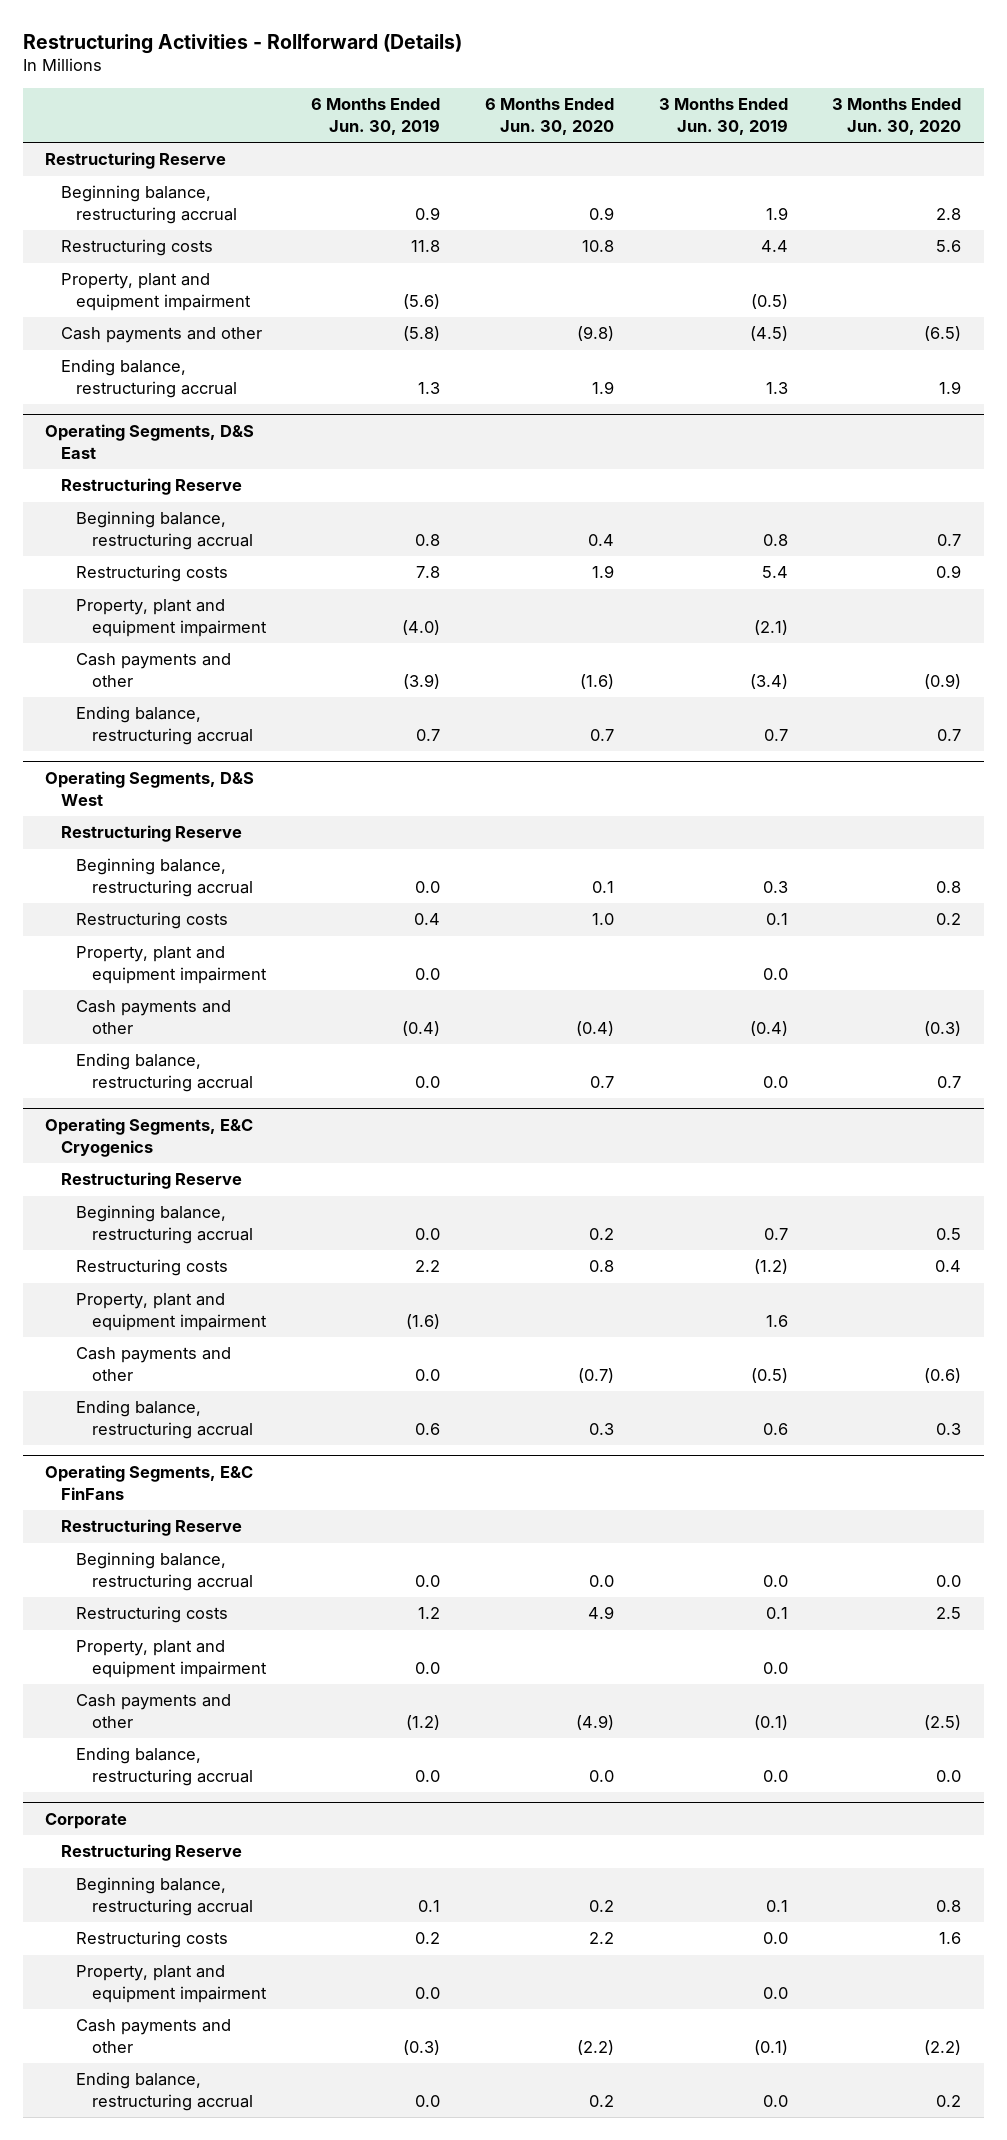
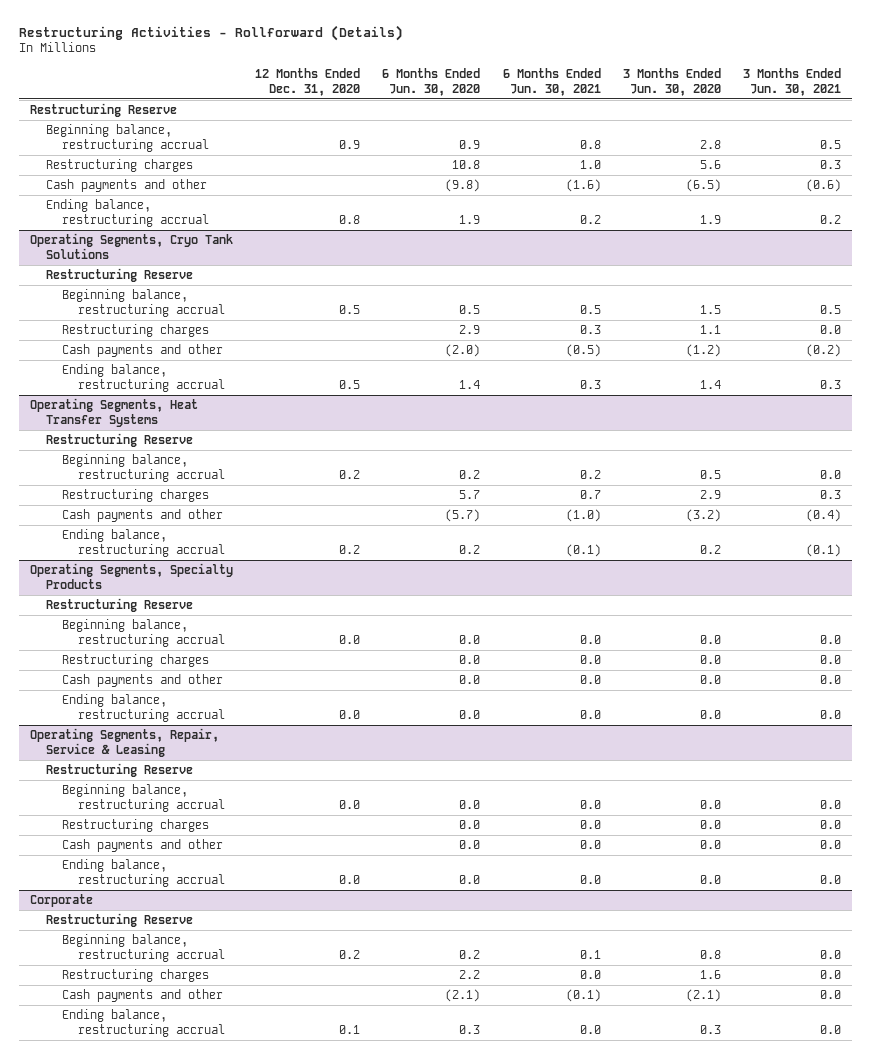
- | 6 Months Ended Jun. 30, 2019 | 6 Months Ended Jun. 30, 2020 | 3 Months Ended Jun. 30, 2019 | 3 Months Ended Jun. 30, 2020
+ | 12 Months Ended Dec. 31, 2020 | 6 Months Ended Jun. 30, 2020 | 6 Months Ended Jun. 30, 2021 | 3 Months Ended Jun. 30, 2020 | 3 Months Ended Jun. 30, 2021
- Restructuring costs | 11.8 | 10.8 | 4.4 | 5.6
- Property, plant and equipment impairment | (5.6) | | (0.5) |
+ Restructuring charges | | 10.8 | 1.0 | 5.6 | 0.3
- Operating Segments, D&S East
- Restructuring Reserve
- Beginning balance, restructuring accrual | 0.8 | 0.4 | 0.8 | 0.7
- Restructuring costs | 7.8 | 1.9 | 5.4 | 0.9
- Property, plant and equipment impairment | (4.0) | | (2.1) |
- Cash payments and other | (3.9) | (1.6) | (3.4) | (0.9)
- Ending balance, restructuring accrual | 0.7 | 0.7 | 0.7 | 0.7
- Operating Segments, D&S West
+ Operating Segments, Cryo Tank Solutions
- Beginning balance, restructuring accrual | 0.0 | 0.1 | 0.3 | 0.8
- Restructuring costs | 0.4 | 1.0 | 0.1 | 0.2
- Property, plant and equipment impairment | 0.0 | | 0.0 |
- Cash payments and other | (0.4) | (0.4) | (0.4) | (0.3)
- Ending balance, restructuring accrual | 0.0 | 0.7 | 0.0 | 0.7
- Operating Segments, E&C Cryogenics
+ Beginning balance, restructuring accrual | 0.5 | 0.5 | 0.5 | 1.5 | 0.5
+ Restructuring charges | | 2.9 | 0.3 | 1.1 | 0.0
+ Cash payments and other | | (2.0) | (0.5) | (1.2) | (0.2)
+ Ending balance, restructuring accrual | 0.5 | 1.4 | 0.3 | 1.4 | 0.3
+ Operating Segments, Heat Transfer Systems
- Restructuring costs | 2.2 | 0.8 | (1.2) | 0.4
- Property, plant and equipment impairment | (1.6) | | 1.6 |
- Cash payments and other | 0.0 | (0.7) | (0.5) | (0.6)
- Ending balance, restructuring accrual | 0.6 | 0.3 | 0.6 | 0.3
- Operating Segments, E&C FinFans
+ Restructuring charges | | 5.7 | 0.7 | 2.9 | 0.3
+ Cash payments and other | | (5.7) | (1.0) | (3.2) | (0.4)
+ Ending balance, restructuring accrual | 0.2 | 0.2 | (0.1) | 0.2 | (0.1)
+ Operating Segments, Specialty Products
- Restructuring costs | 1.2 | 4.9 | 0.1 | 2.5
- Property, plant and equipment impairment | 0.0 | | 0.0 |
- Cash payments and other | (1.2) | (4.9) | (0.1) | (2.5)
+ Restructuring charges | | 0.0 | 0.0 | 0.0 | 0.0
+ Cash payments and other | | 0.0 | 0.0 | 0.0 | 0.0
+ Operating Segments, Repair, Service & Leasing
+ Restructuring Reserve
+ Beginning balance, restructuring accrual | 0.0 | 0.0 | 0.0 | 0.0 | 0.0
+ Restructuring charges | | 0.0 | 0.0 | 0.0 | 0.0
+ Cash payments and other | | 0.0 | 0.0 | 0.0 | 0.0
+ Ending balance, restructuring accrual | 0.0 | 0.0 | 0.0 | 0.0 | 0.0
@ Corporate
- Restructuring costs | 0.2 | 2.2 | 0.0 | 1.6
- Property, plant and equipment impairment | 0.0 | | 0.0 |
- Cash payments and other | (0.3) | (2.2) | (0.1) | (2.2)
- Ending balance, restructuring accrual | 0.0 | 0.2 | 0.0 | 0.2
+ Restructuring charges | | 2.2 | 0.0 | 1.6 | 0.0
+ Cash payments and other | | (2.1) | (0.1) | (2.1) | 0.0
+ Ending balance, restructuring accrual | 0.1 | 0.3 | 0.0 | 0.3 | 0.0

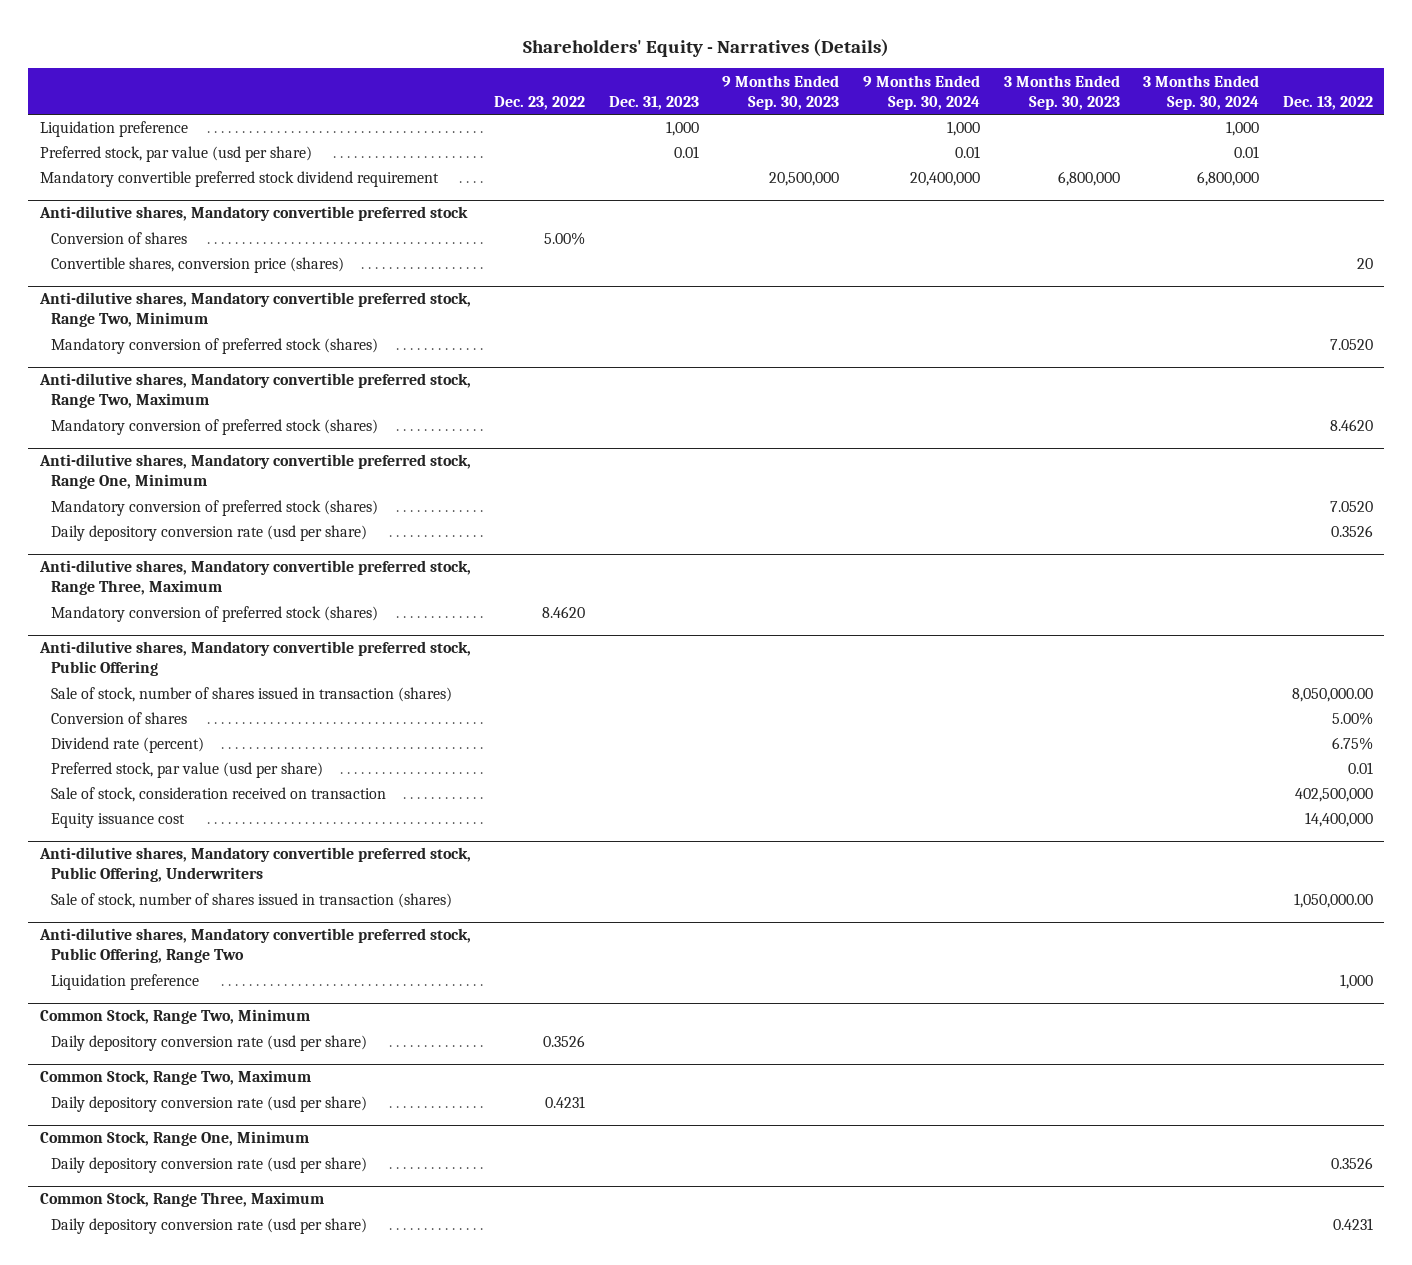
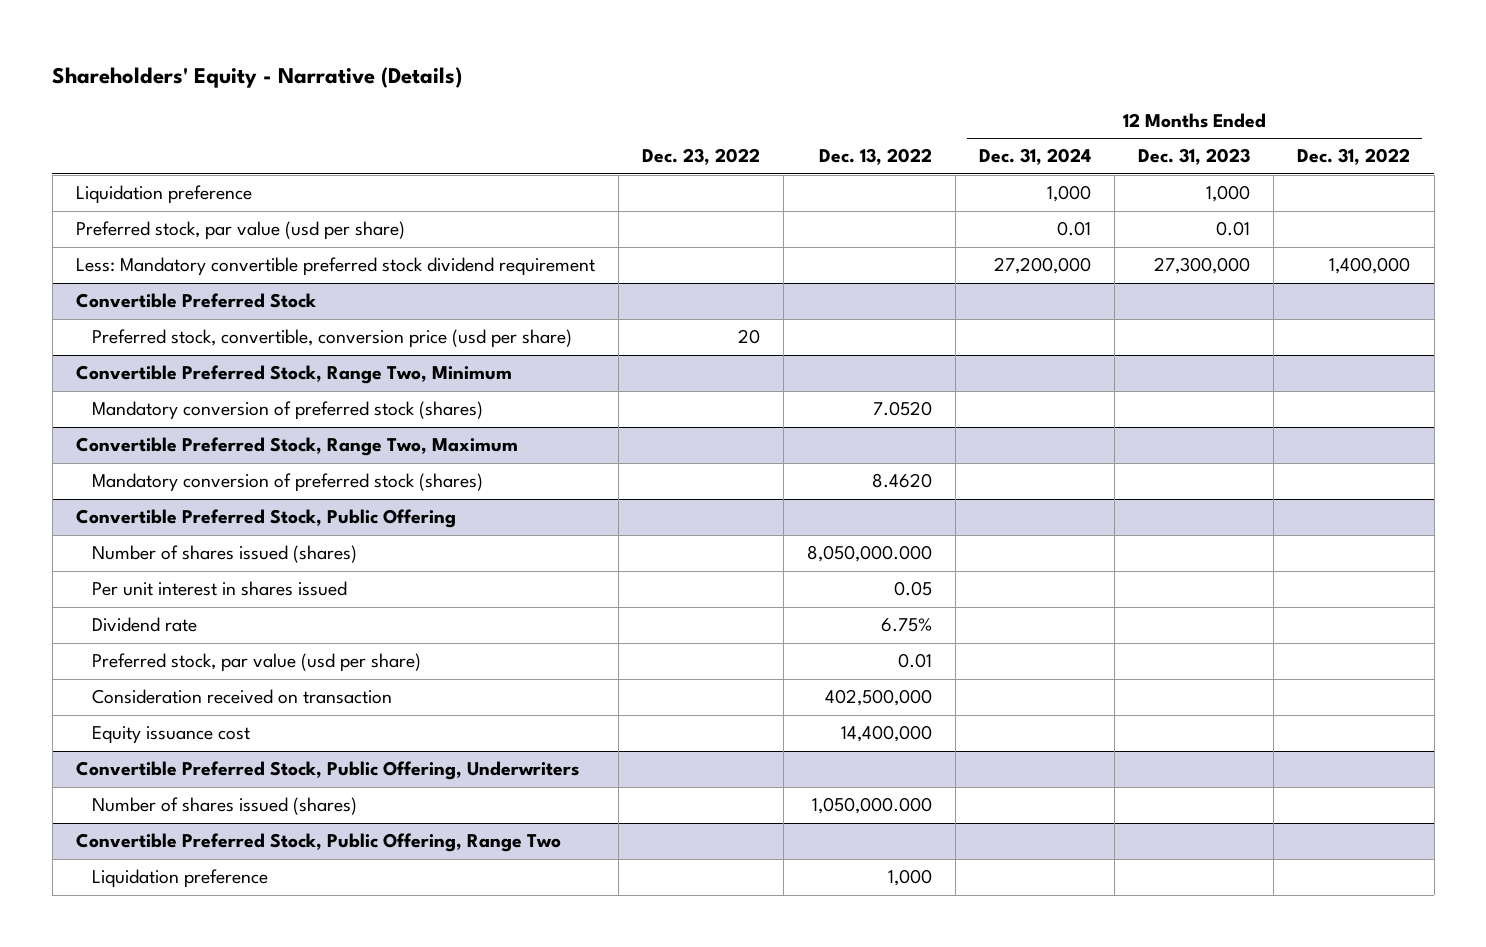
- Shareholders' Equity - Narratives (Details)
+ Shareholders' Equity - Narrative (Details)
- | Dec. 23, 2022 | Dec. 31, 2023 | 9 Months Ended Sep. 30, 2023 | 9 Months Ended Sep. 30, 2024 | 3 Months Ended Sep. 30, 2023 | 3 Months Ended Sep. 30, 2024 | Dec. 13, 2022
+ | Dec. 23, 2022 | Dec. 13, 2022 | 12 Months Ended Dec. 31, 2024 | 12 Months Ended Dec. 31, 2023 | 12 Months Ended Dec. 31, 2022
- Mandatory convertible preferred stock dividend requirement | | | 20,500,000 | 20,400,000 | 6,800,000 | 6,800,000 |
- Anti-dilutive shares, Mandatory convertible preferred stock
- Conversion of shares | 5.00% | | | | | |
- Convertible shares, conversion price (shares) | | | | | | | 20
- Anti-dilutive shares, Mandatory convertible preferred stock, Range Two, Minimum
+ Less: Mandatory convertible preferred stock dividend requirement | | | 27,200,000 | 27,300,000 | 1,400,000
+ Convertible Preferred Stock
+ Preferred stock, convertible, conversion price (usd per share) | 20 | | | |
+ Convertible Preferred Stock, Range Two, Minimum
- Anti-dilutive shares, Mandatory convertible preferred stock, Range Two, Maximum
+ Convertible Preferred Stock, Range Two, Maximum
- Anti-dilutive shares, Mandatory convertible preferred stock, Range One, Minimum
- Mandatory conversion of preferred stock (shares) | | | | | | | 7.0520
- Daily depository conversion rate (usd per share) | | | | | | | 0.3526
- Anti-dilutive shares, Mandatory convertible preferred stock, Range Three, Maximum
- Mandatory conversion of preferred stock (shares) | 8.4620 | | | | | |
- Anti-dilutive shares, Mandatory convertible preferred stock, Public Offering
- Sale of stock, number of shares issued in transaction (shares) | | | | | | | 8,050,000.00
- Conversion of shares | | | | | | | 5.00%
- Dividend rate (percent) | | | | | | | 6.75%
+ Convertible Preferred Stock, Public Offering
+ Number of shares issued (shares) | | 8,050,000.000 | | |
+ Per unit interest in shares issued | | 0.05 | | |
+ Dividend rate | | 6.75% | | |
- Sale of stock, consideration received on transaction | | | | | | | 402,500,000
+ Consideration received on transaction | | 402,500,000 | | |
- Anti-dilutive shares, Mandatory convertible preferred stock, Public Offering, Underwriters
- Sale of stock, number of shares issued in transaction (shares) | | | | | | | 1,050,000.00
- Anti-dilutive shares, Mandatory convertible preferred stock, Public Offering, Range Two
+ Convertible Preferred Stock, Public Offering, Underwriters
+ Number of shares issued (shares) | | 1,050,000.000 | | |
+ Convertible Preferred Stock, Public Offering, Range Two
- Common Stock, Range Two, Minimum
- Daily depository conversion rate (usd per share) | 0.3526 | | | | | |
- Common Stock, Range Two, Maximum
- Daily depository conversion rate (usd per share) | 0.4231 | | | | | |
- Common Stock, Range One, Minimum
- Daily depository conversion rate (usd per share) | | | | | | | 0.3526
- Common Stock, Range Three, Maximum
- Daily depository conversion rate (usd per share) | | | | | | | 0.4231

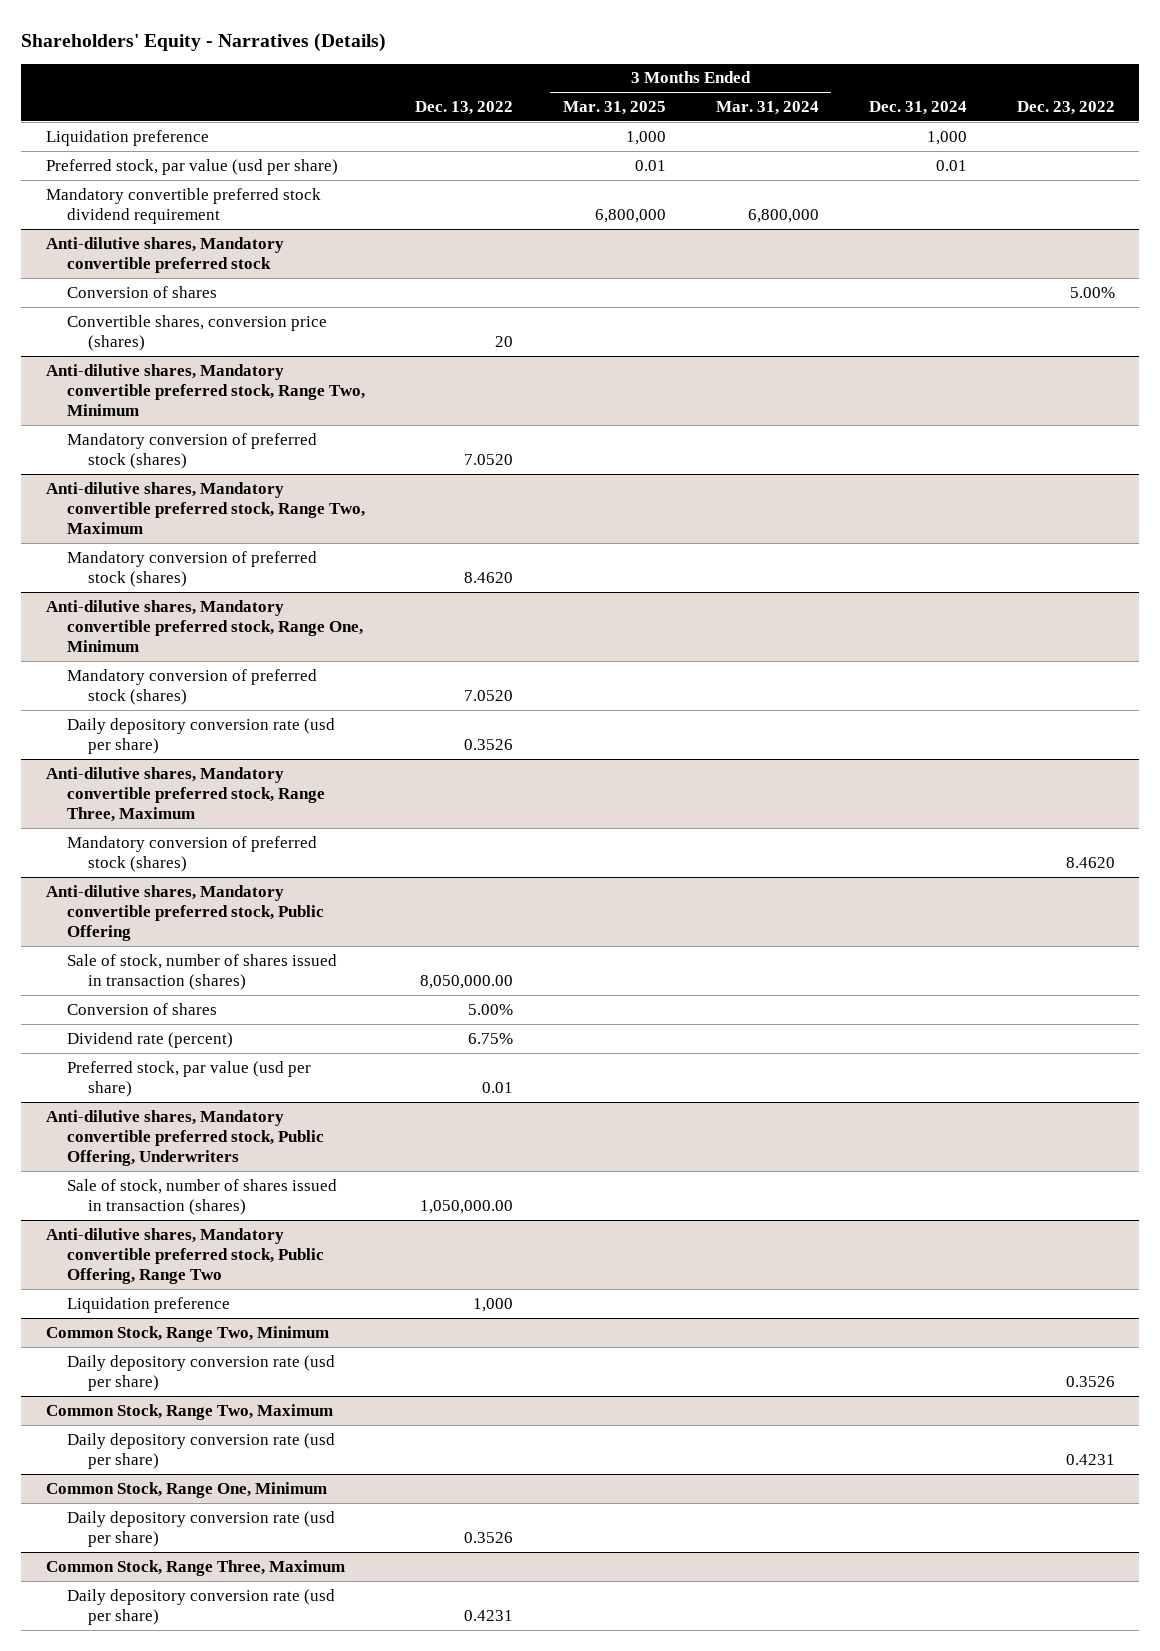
- Shareholders' Equity - Narrative (Details)
+ Shareholders' Equity - Narratives (Details)
- | Dec. 23, 2022 | Dec. 13, 2022 | 12 Months Ended Dec. 31, 2024 | 12 Months Ended Dec. 31, 2023 | 12 Months Ended Dec. 31, 2022
+ | Dec. 13, 2022 | 3 Months Ended Mar. 31, 2025 | 3 Months Ended Mar. 31, 2024 | Dec. 31, 2024 | Dec. 23, 2022
- Less: Mandatory convertible preferred stock dividend requirement | | | 27,200,000 | 27,300,000 | 1,400,000
- Convertible Preferred Stock
- Preferred stock, convertible, conversion price (usd per share) | 20 | | | |
- Convertible Preferred Stock, Range Two, Minimum
+ Mandatory convertible preferred stock dividend requirement | | 6,800,000 | 6,800,000 | |
+ Anti-dilutive shares, Mandatory convertible preferred stock
+ Conversion of shares | | | | | 5.00%
+ Convertible shares, conversion price (shares) | 20 | | | |
+ Anti-dilutive shares, Mandatory convertible preferred stock, Range Two, Minimum
- Convertible Preferred Stock, Range Two, Maximum
+ Anti-dilutive shares, Mandatory convertible preferred stock, Range Two, Maximum
- Convertible Preferred Stock, Public Offering
- Number of shares issued (shares) | | 8,050,000.000 | | |
- Per unit interest in shares issued | | 0.05 | | |
- Dividend rate | | 6.75% | | |
+ Anti-dilutive shares, Mandatory convertible preferred stock, Range One, Minimum
+ Mandatory conversion of preferred stock (shares) | 7.0520 | | | |
+ Daily depository conversion rate (usd per share) | 0.3526 | | | |
+ Anti-dilutive shares, Mandatory convertible preferred stock, Range Three, Maximum
+ Mandatory conversion of preferred stock (shares) | | | | | 8.4620
+ Anti-dilutive shares, Mandatory convertible preferred stock, Public Offering
+ Sale of stock, number of shares issued in transaction (shares) | 8,050,000.00 | | | |
+ Conversion of shares | 5.00% | | | |
+ Dividend rate (percent) | 6.75% | | | |
- Consideration received on transaction | | 402,500,000 | | |
- Equity issuance cost | | 14,400,000 | | |
- Convertible Preferred Stock, Public Offering, Underwriters
- Number of shares issued (shares) | | 1,050,000.000 | | |
- Convertible Preferred Stock, Public Offering, Range Two
+ Anti-dilutive shares, Mandatory convertible preferred stock, Public Offering, Underwriters
+ Sale of stock, number of shares issued in transaction (shares) | 1,050,000.00 | | | |
+ Anti-dilutive shares, Mandatory convertible preferred stock, Public Offering, Range Two
+ Common Stock, Range Two, Minimum
+ Daily depository conversion rate (usd per share) | | | | | 0.3526
+ Common Stock, Range Two, Maximum
+ Daily depository conversion rate (usd per share) | | | | | 0.4231
+ Common Stock, Range One, Minimum
+ Daily depository conversion rate (usd per share) | 0.3526 | | | |
+ Common Stock, Range Three, Maximum
+ Daily depository conversion rate (usd per share) | 0.4231 | | | |

